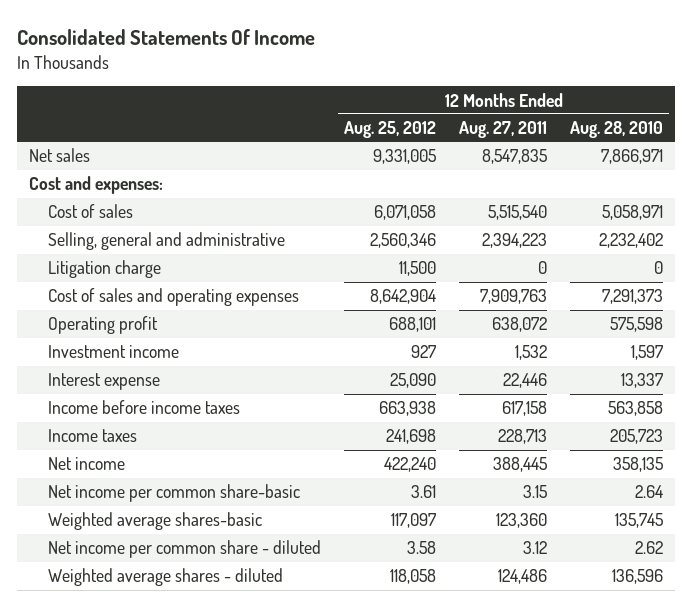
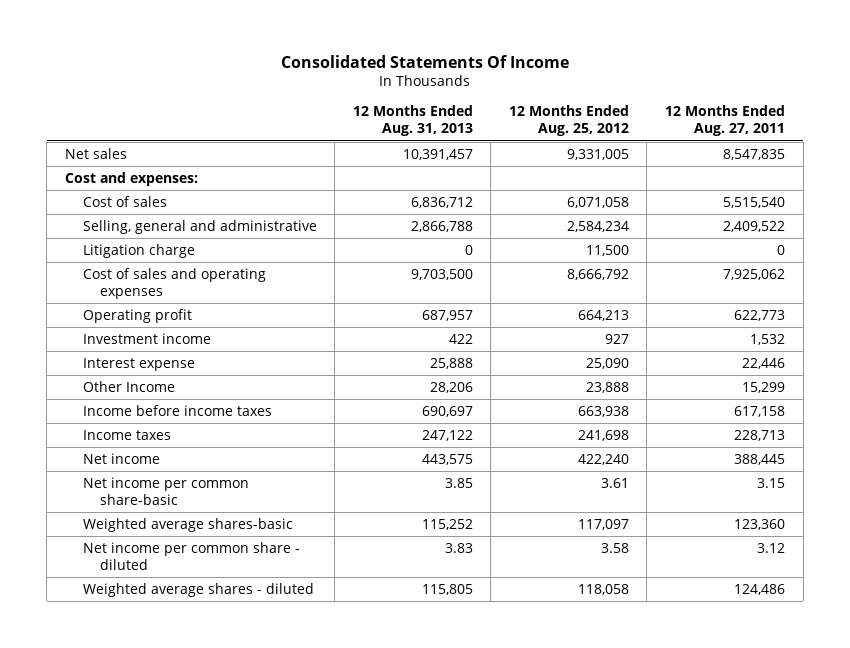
- | 12 Months Ended Aug. 25, 2012 | 12 Months Ended Aug. 27, 2011 | 12 Months Ended Aug. 28, 2010
+ | 12 Months Ended Aug. 31, 2013 | 12 Months Ended Aug. 25, 2012 | 12 Months Ended Aug. 27, 2011
- Selling, general and administrative | 2,560,346 | 2,394,223 | 2,232,402
+ Selling, general and administrative | 2,866,788 | 2,584,234 | 2,409,522
- Cost of sales and operating expenses | 8,642,904 | 7,909,763 | 7,291,373
- Operating profit | 688,101 | 638,072 | 575,598
+ Cost of sales and operating expenses | 9,703,500 | 8,666,792 | 7,925,062
+ Operating profit | 687,957 | 664,213 | 622,773
+ Other Income | 28,206 | 23,888 | 15,299

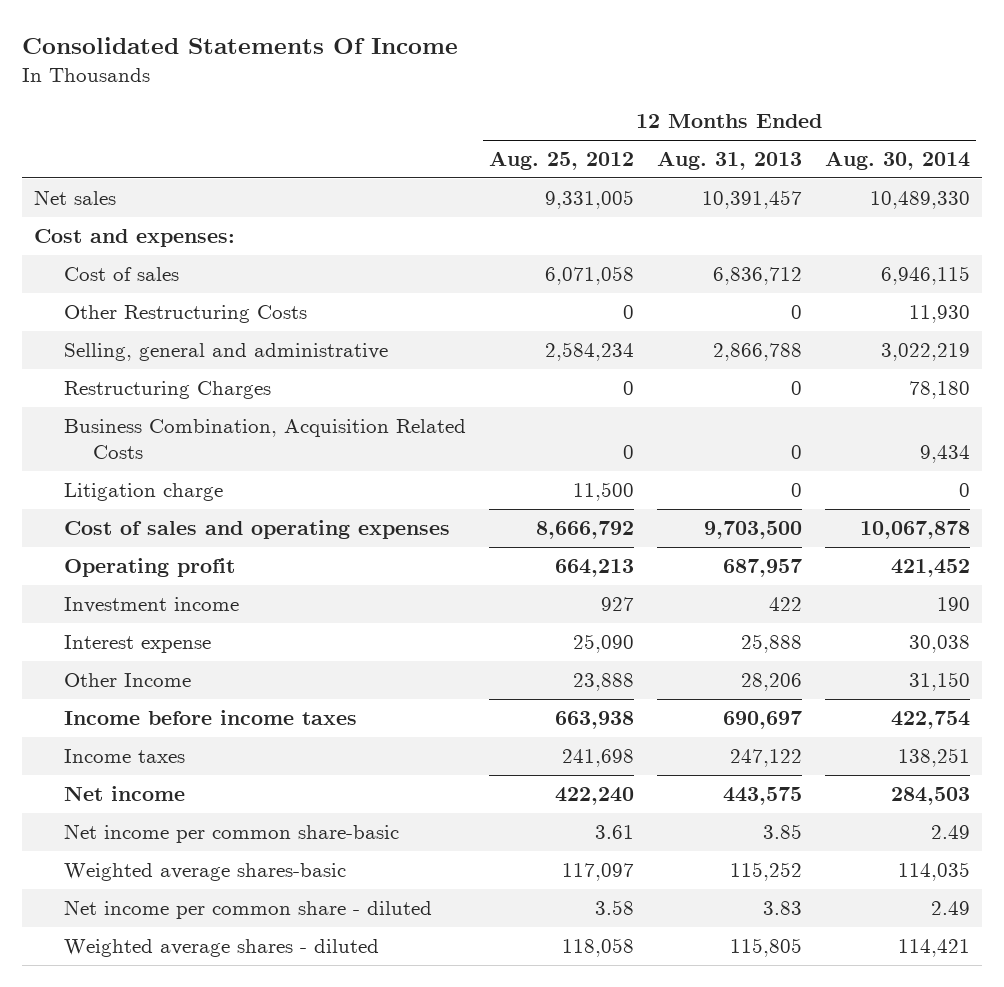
- | 12 Months Ended Aug. 31, 2013 | 12 Months Ended Aug. 25, 2012 | 12 Months Ended Aug. 27, 2011
+ | 12 Months Ended Aug. 25, 2012 | 12 Months Ended Aug. 31, 2013 | 12 Months Ended Aug. 30, 2014
+ Other Restructuring Costs | 0 | 0 | 11,930
+ Restructuring Charges | 0 | 0 | 78,180
+ Business Combination, Acquisition Related Costs | 0 | 0 | 9,434

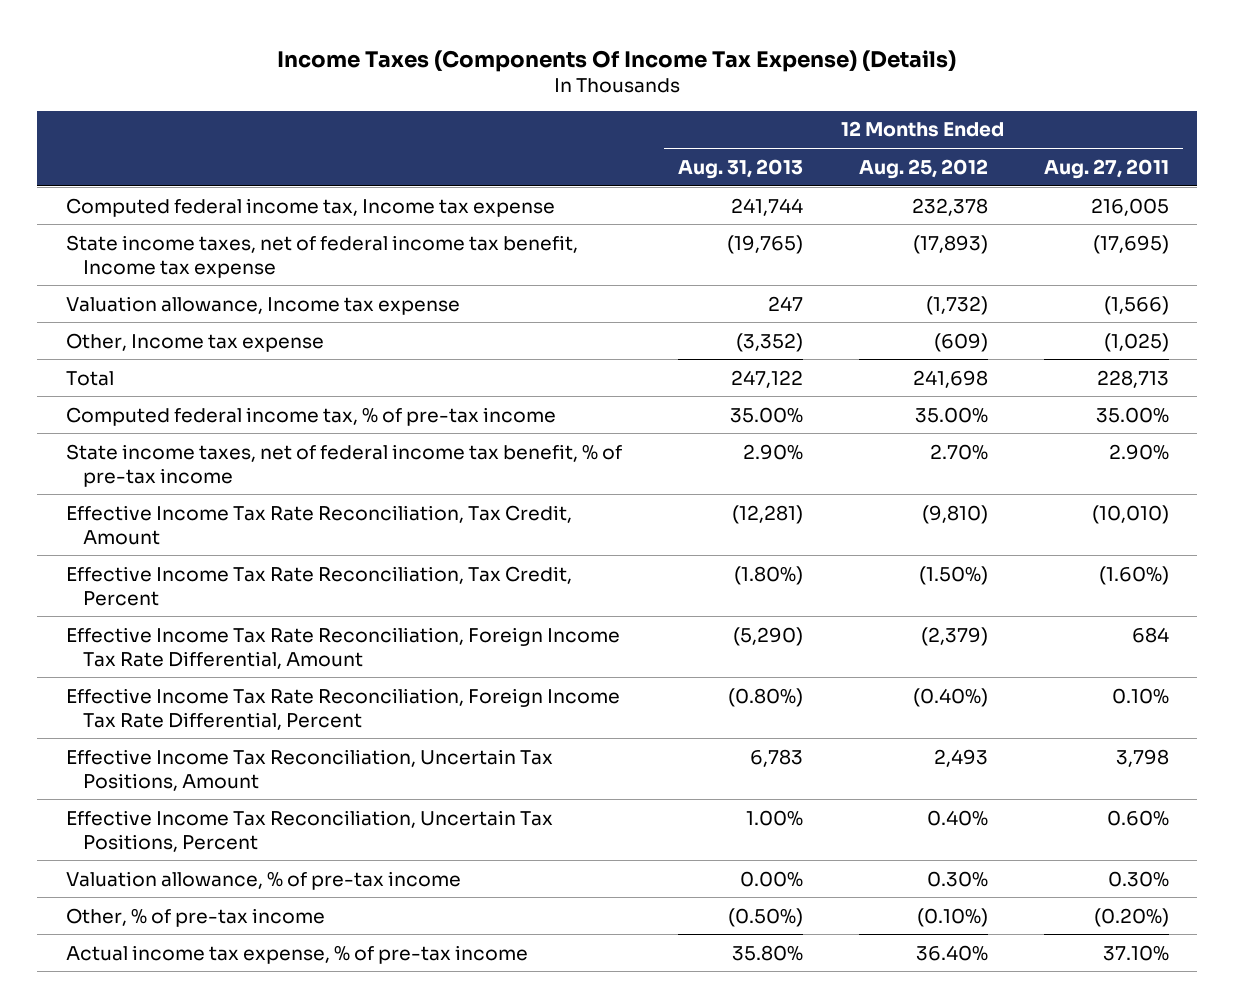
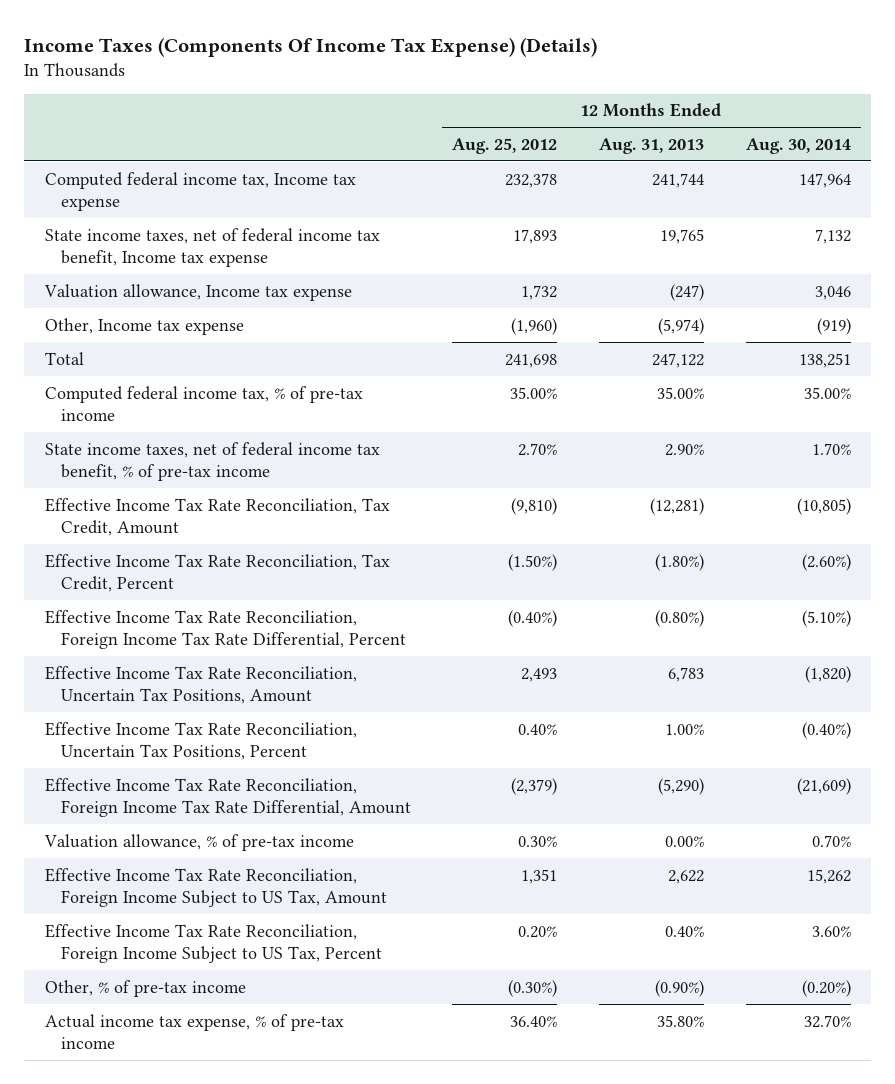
- | 12 Months Ended Aug. 31, 2013 | 12 Months Ended Aug. 25, 2012 | 12 Months Ended Aug. 27, 2011
+ | 12 Months Ended Aug. 25, 2012 | 12 Months Ended Aug. 31, 2013 | 12 Months Ended Aug. 30, 2014
- State income taxes, net of federal income tax benefit, Income tax expense | (19,765) | (17,893) | (17,695)
- Valuation allowance, Income tax expense | 247 | (1,732) | (1,566)
- Other, Income tax expense | (3,352) | (609) | (1,025)
+ State income taxes, net of federal income tax benefit, Income tax expense | 17,893 | 19,765 | 7,132
+ Valuation allowance, Income tax expense | 1,732 | (247) | 3,046
+ Other, Income tax expense | (1,960) | (5,974) | (919)
- Effective Income Tax Reconciliation, Uncertain Tax Positions, Amount | 6,783 | 2,493 | 3,798
- Effective Income Tax Reconciliation, Uncertain Tax Positions, Percent | 1.00% | 0.40% | 0.60%
+ Effective Income Tax Rate Reconciliation, Uncertain Tax Positions, Amount | 2,493 | 6,783 | (1,820)
+ Effective Income Tax Rate Reconciliation, Uncertain Tax Positions, Percent | 0.40% | 1.00% | (0.40%)
moved down: Effective Income Tax Rate Reconciliation, Foreign Income Tax Rate Differential, Amount | (2,379) | (5,290) | (21,609)
- Other, % of pre-tax income | (0.50%) | (0.10%) | (0.20%)
+ Effective Income Tax Rate Reconciliation, Foreign Income Subject to US Tax, Amount | 1,351 | 2,622 | 15,262
+ Effective Income Tax Rate Reconciliation, Foreign Income Subject to US Tax, Percent | 0.20% | 0.40% | 3.60%
+ Other, % of pre-tax income | (0.30%) | (0.90%) | (0.20%)

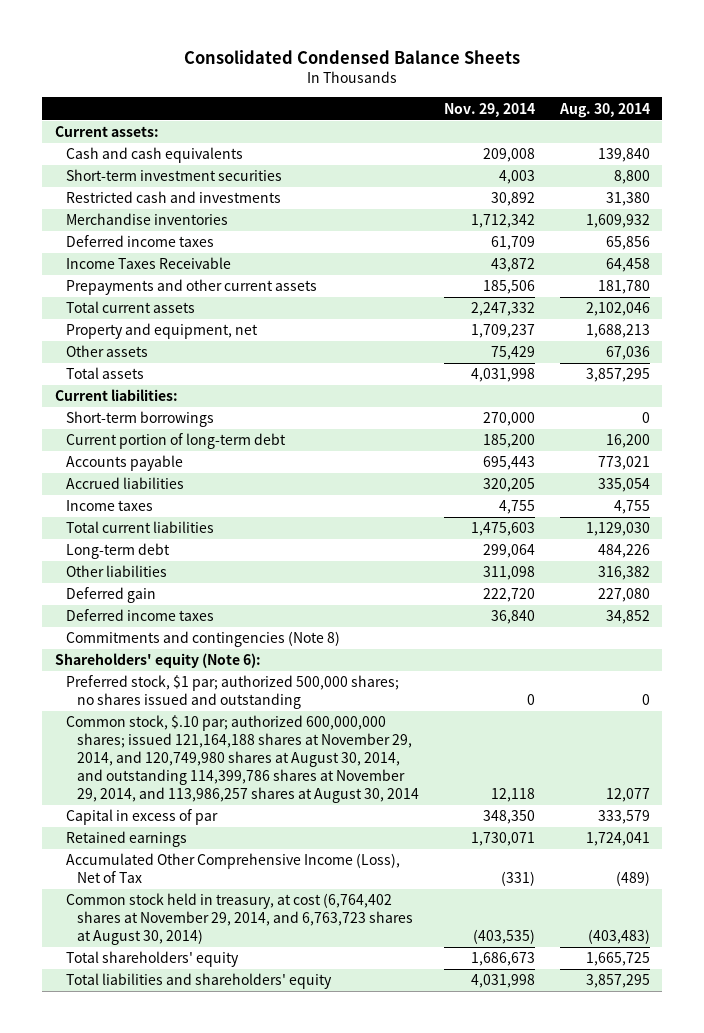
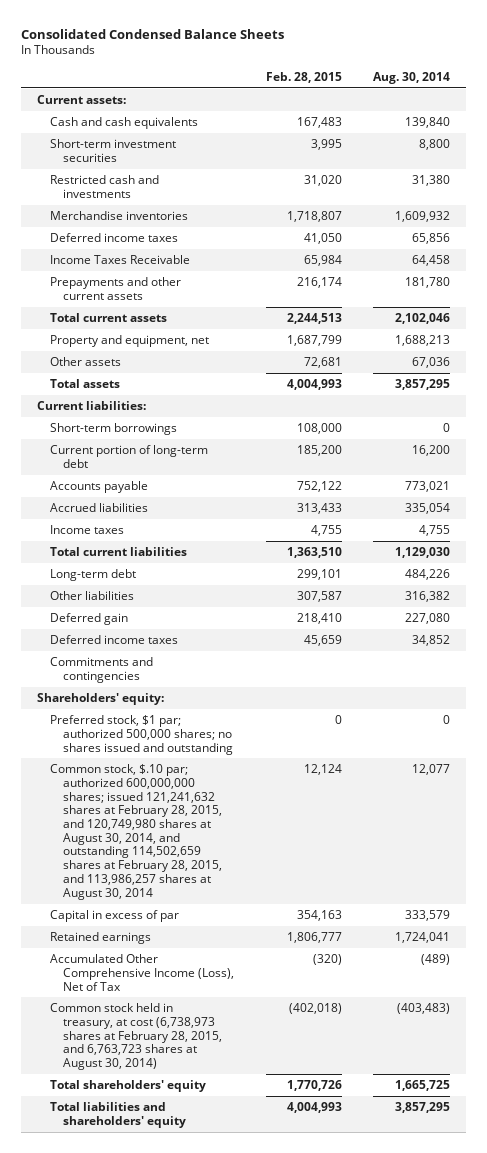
- | Nov. 29, 2014 | Aug. 30, 2014
+ | Feb. 28, 2015 | Aug. 30, 2014
- Commitments and contingencies (Note 8)
- Shareholders' equity (Note 6):
+ Commitments and contingencies
+ Shareholders' equity:
- Common stock, $.10 par; authorized 600,000,000 shares; issued 121,164,188 shares at November 29, 2014, and 120,749,980 shares at August 30, 2014, and outstanding 114,399,786 shares at November 29, 2014, and 113,986,257 shares at August 30, 2014 | 12,118 | 12,077
+ Common stock, $.10 par; authorized 600,000,000 shares; issued 121,241,632 shares at February 28, 2015, and 120,749,980 shares at August 30, 2014, and outstanding 114,502,659 shares at February 28, 2015, and 113,986,257 shares at August 30, 2014 | 12,124 | 12,077
- Common stock held in treasury, at cost (6,764,402 shares at November 29, 2014, and 6,763,723 shares at August 30, 2014) | (403,535) | (403,483)
+ Common stock held in treasury, at cost (6,738,973 shares at February 28, 2015, and 6,763,723 shares at August 30, 2014) | (402,018) | (403,483)

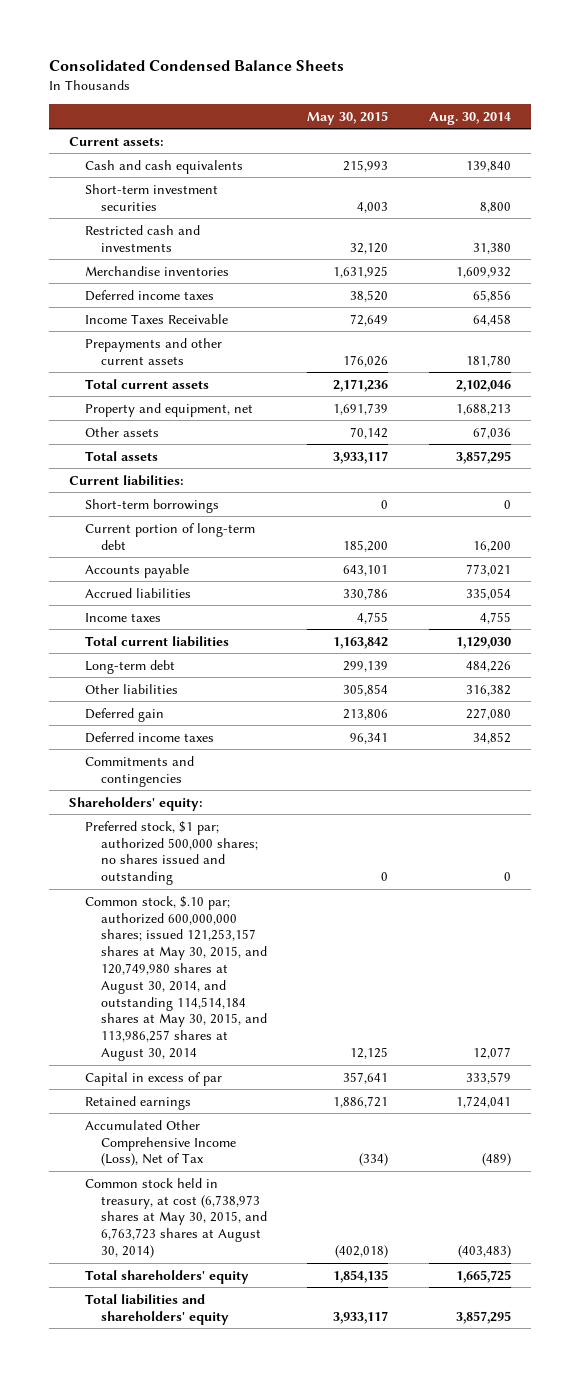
- | Feb. 28, 2015 | Aug. 30, 2014
+ | May 30, 2015 | Aug. 30, 2014
- Common stock, $.10 par; authorized 600,000,000 shares; issued 121,241,632 shares at February 28, 2015, and 120,749,980 shares at August 30, 2014, and outstanding 114,502,659 shares at February 28, 2015, and 113,986,257 shares at August 30, 2014 | 12,124 | 12,077
+ Common stock, $.10 par; authorized 600,000,000 shares; issued 121,253,157 shares at May 30, 2015, and 120,749,980 shares at August 30, 2014, and outstanding 114,514,184 shares at May 30, 2015, and 113,986,257 shares at August 30, 2014 | 12,125 | 12,077
- Common stock held in treasury, at cost (6,738,973 shares at February 28, 2015, and 6,763,723 shares at August 30, 2014) | (402,018) | (403,483)
+ Common stock held in treasury, at cost (6,738,973 shares at May 30, 2015, and 6,763,723 shares at August 30, 2014) | (402,018) | (403,483)

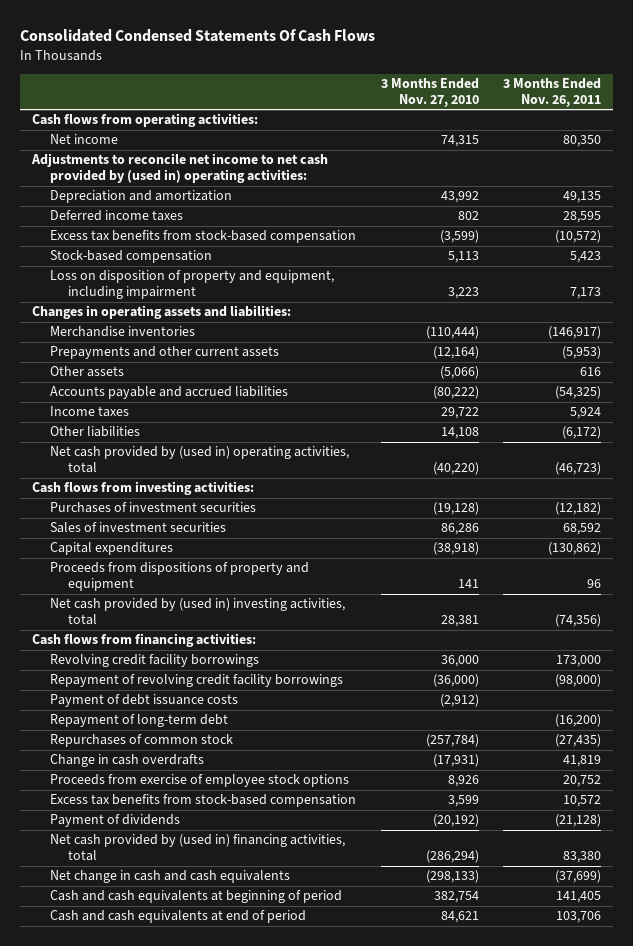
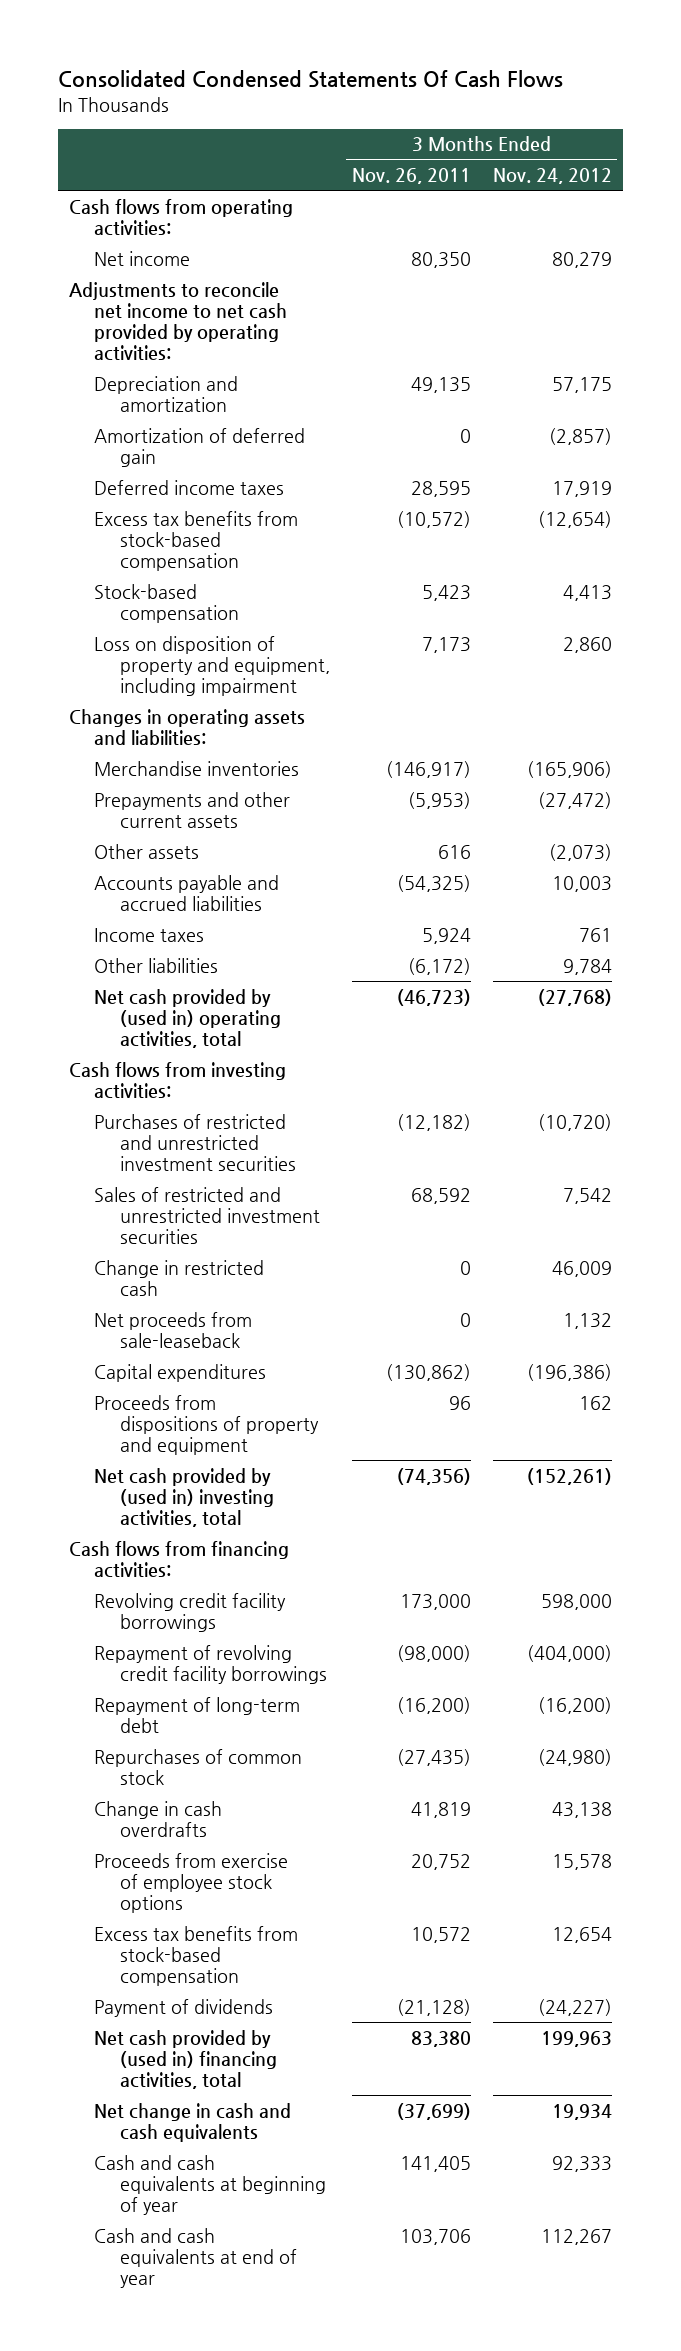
- | 3 Months Ended Nov. 27, 2010 | 3 Months Ended Nov. 26, 2011
+ | 3 Months Ended Nov. 26, 2011 | 3 Months Ended Nov. 24, 2012
- Adjustments to reconcile net income to net cash provided by (used in) operating activities:
+ Adjustments to reconcile net income to net cash provided by operating activities:
+ Amortization of deferred gain | 0 | (2,857)
- Purchases of investment securities | (19,128) | (12,182)
- Sales of investment securities | 86,286 | 68,592
+ Purchases of restricted and unrestricted investment securities | (12,182) | (10,720)
+ Sales of restricted and unrestricted investment securities | 68,592 | 7,542
+ Change in restricted cash | 0 | 46,009
+ Net proceeds from sale-leaseback | 0 | 1,132
- Payment of debt issuance costs | (2,912) |
- Cash and cash equivalents at beginning of period | 382,754 | 141,405
- Cash and cash equivalents at end of period | 84,621 | 103,706
+ Cash and cash equivalents at beginning of year | 141,405 | 92,333
+ Cash and cash equivalents at end of year | 103,706 | 112,267

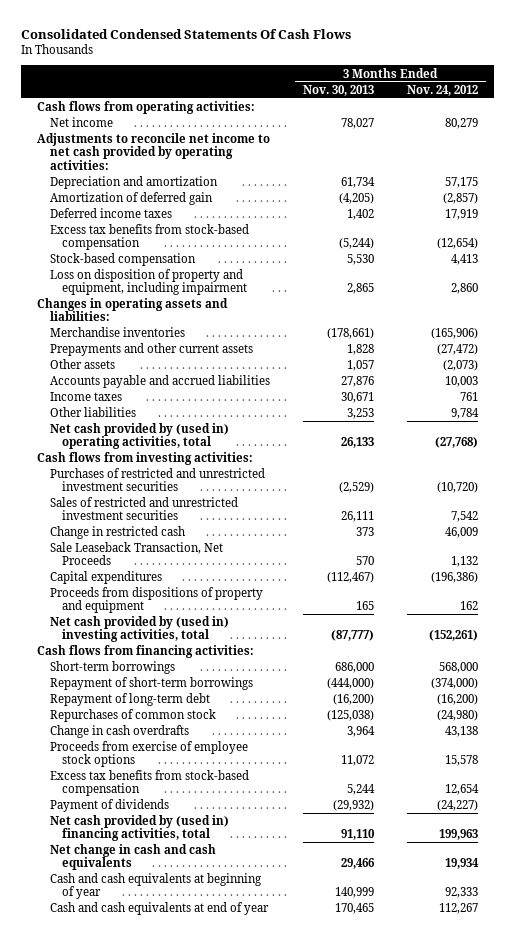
- | 3 Months Ended Nov. 26, 2011 | 3 Months Ended Nov. 24, 2012
+ | 3 Months Ended Nov. 30, 2013 | 3 Months Ended Nov. 24, 2012
- Net proceeds from sale-leaseback | 0 | 1,132
+ Sale Leaseback Transaction, Net Proceeds | 570 | 1,132
- Revolving credit facility borrowings | 173,000 | 598,000
- Repayment of revolving credit facility borrowings | (98,000) | (404,000)
+ Short-term borrowings | 686,000 | 568,000
+ Repayment of short-term borrowings | (444,000) | (374,000)

